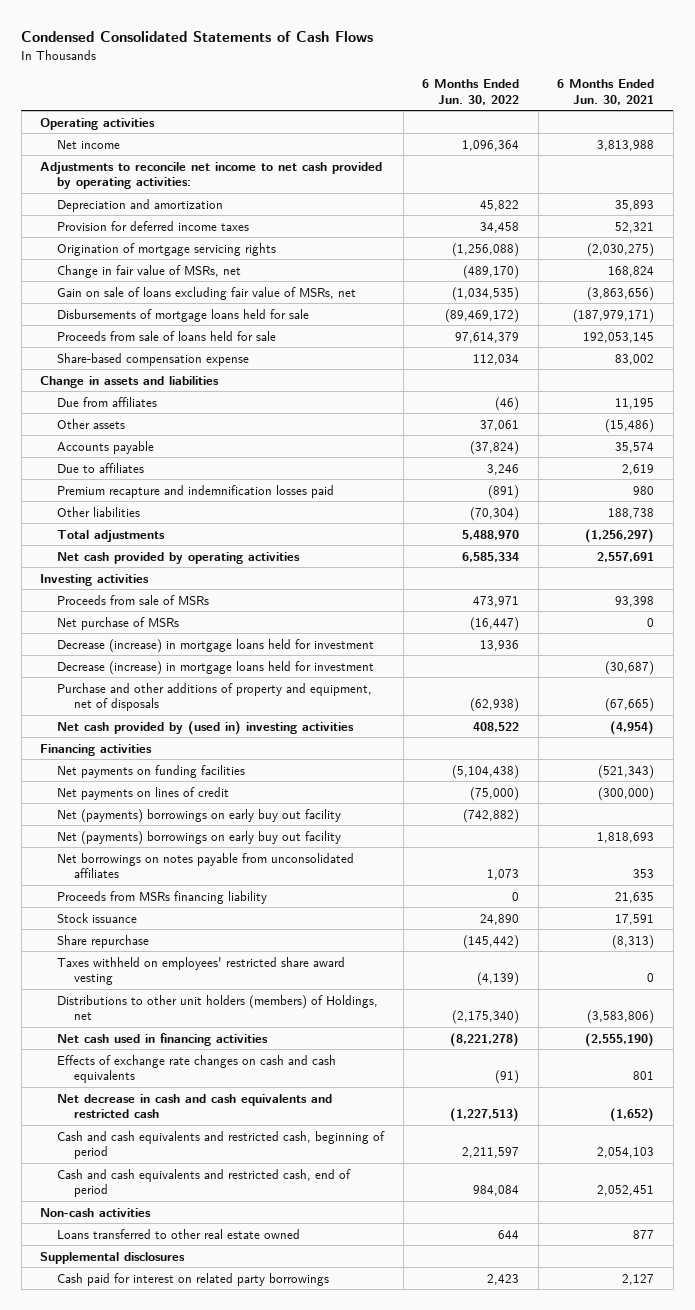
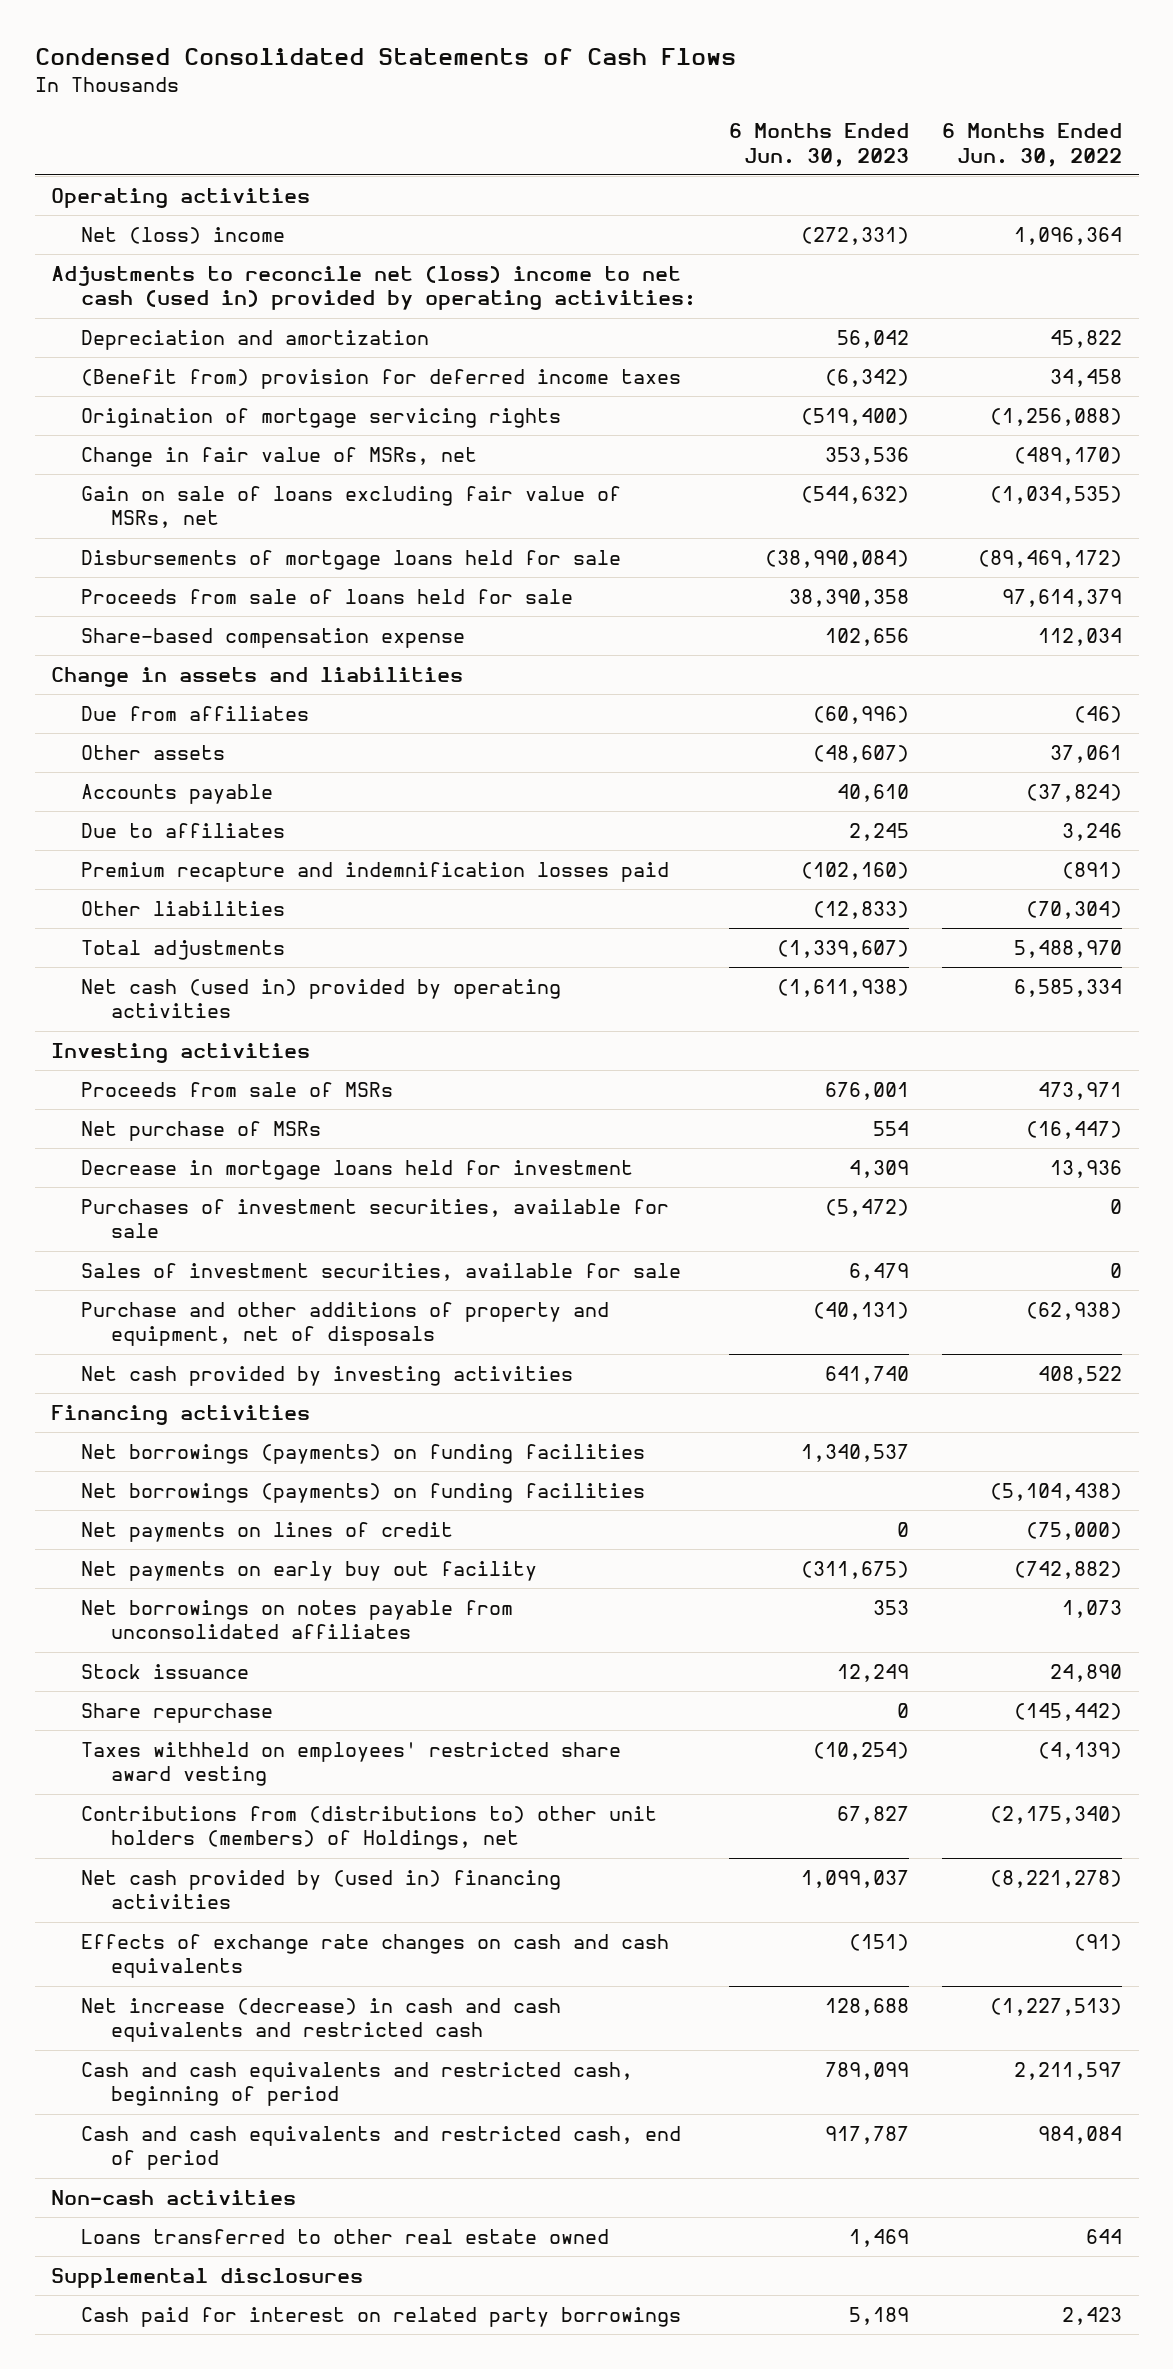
- | 6 Months Ended Jun. 30, 2022 | 6 Months Ended Jun. 30, 2021
+ | 6 Months Ended Jun. 30, 2023 | 6 Months Ended Jun. 30, 2022
- Net income | 1,096,364 | 3,813,988
- Adjustments to reconcile net income to net cash provided by operating activities:
+ Net (loss) income | (272,331) | 1,096,364
+ Adjustments to reconcile net (loss) income to net cash (used in) provided by operating activities:
- Provision for deferred income taxes | 34,458 | 52,321
+ (Benefit from) provision for deferred income taxes | (6,342) | 34,458
- Net cash provided by operating activities | 6,585,334 | 2,557,691
+ Net cash (used in) provided by operating activities | (1,611,938) | 6,585,334
- Decrease (increase) in mortgage loans held for investment | 13,936 |
- Decrease (increase) in mortgage loans held for investment | | (30,687)
+ Decrease in mortgage loans held for investment | 4,309 | 13,936
+ Purchases of investment securities, available for sale | (5,472) | 0
+ Sales of investment securities, available for sale | 6,479 | 0
- Net cash provided by (used in) investing activities | 408,522 | (4,954)
+ Net cash provided by investing activities | 641,740 | 408,522
- Net payments on funding facilities | (5,104,438) | (521,343)
+ Net borrowings (payments) on funding facilities | 1,340,537 |
+ Net borrowings (payments) on funding facilities | | (5,104,438)
- Net (payments) borrowings on early buy out facility | (742,882) |
- Net (payments) borrowings on early buy out facility | | 1,818,693
+ Net payments on early buy out facility | (311,675) | (742,882)
- Proceeds from MSRs financing liability | 0 | 21,635
- Distributions to other unit holders (members) of Holdings, net | (2,175,340) | (3,583,806)
- Net cash used in financing activities | (8,221,278) | (2,555,190)
+ Contributions from (distributions to) other unit holders (members) of Holdings, net | 67,827 | (2,175,340)
+ Net cash provided by (used in) financing activities | 1,099,037 | (8,221,278)
- Net decrease in cash and cash equivalents and restricted cash | (1,227,513) | (1,652)
+ Net increase (decrease) in cash and cash equivalents and restricted cash | 128,688 | (1,227,513)

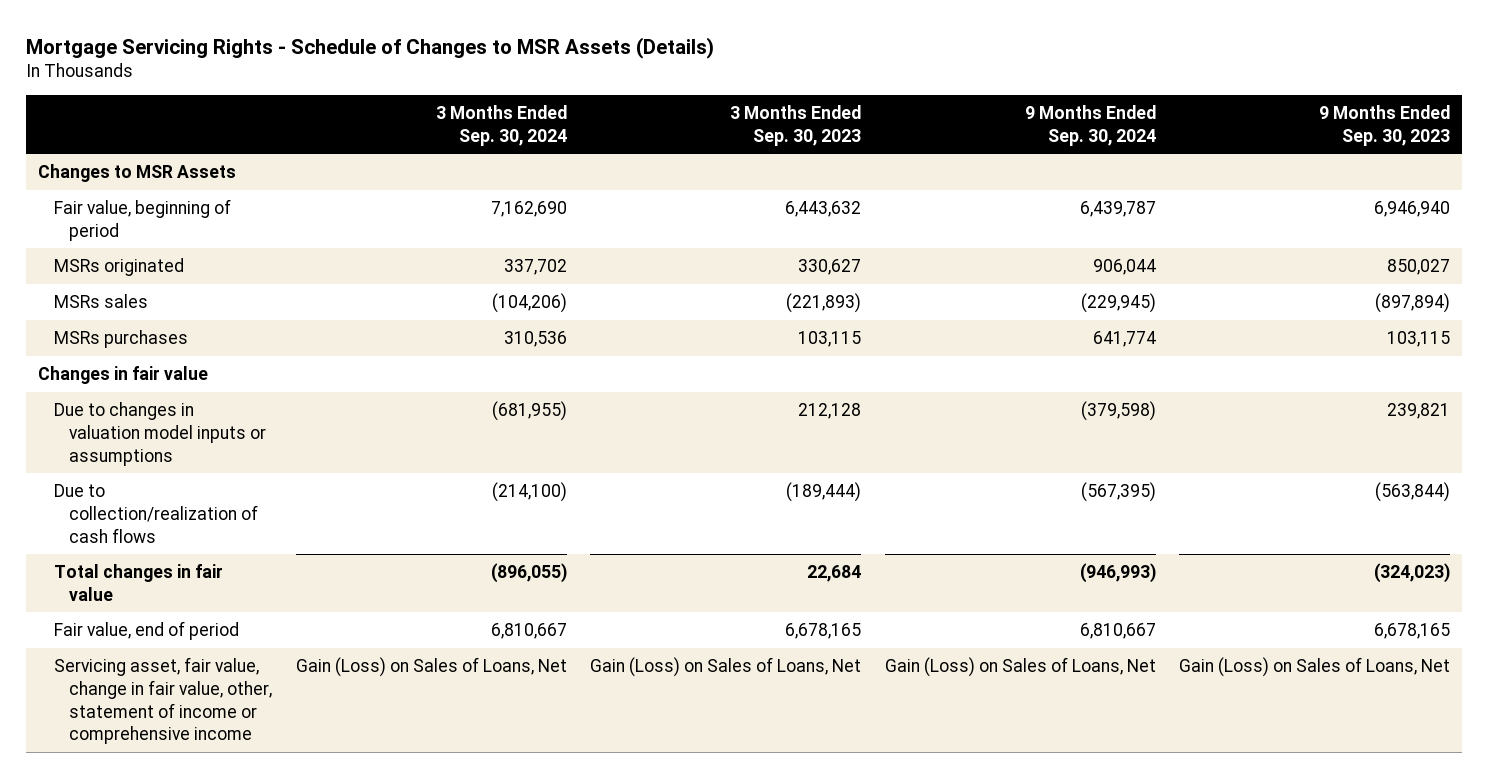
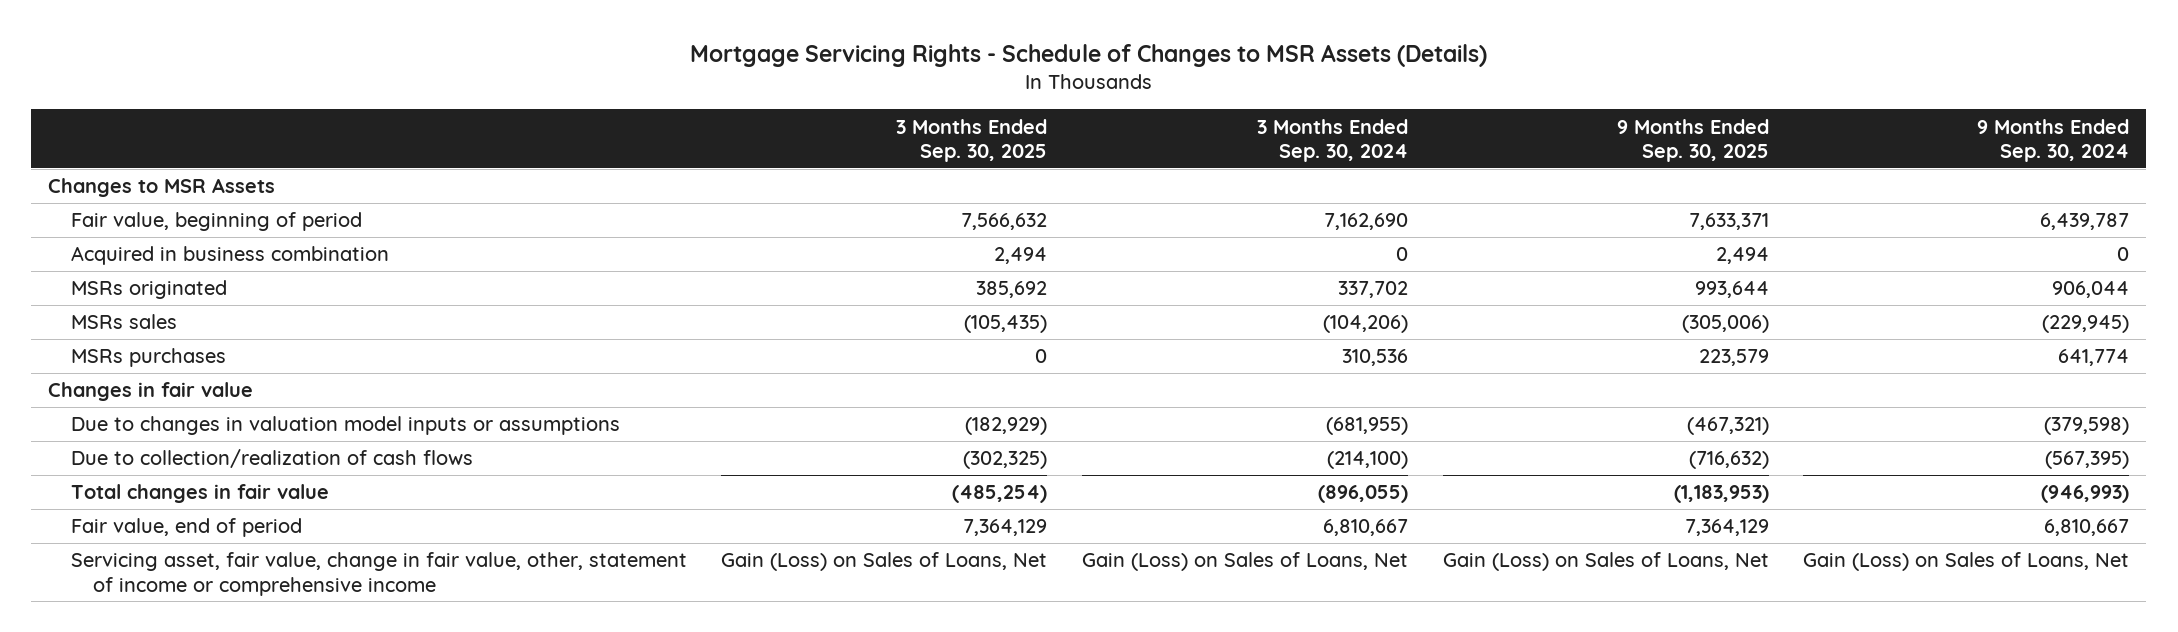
- | 3 Months Ended Sep. 30, 2024 | 3 Months Ended Sep. 30, 2023 | 9 Months Ended Sep. 30, 2024 | 9 Months Ended Sep. 30, 2023
+ | 3 Months Ended Sep. 30, 2025 | 3 Months Ended Sep. 30, 2024 | 9 Months Ended Sep. 30, 2025 | 9 Months Ended Sep. 30, 2024
+ Acquired in business combination | 2,494 | 0 | 2,494 | 0

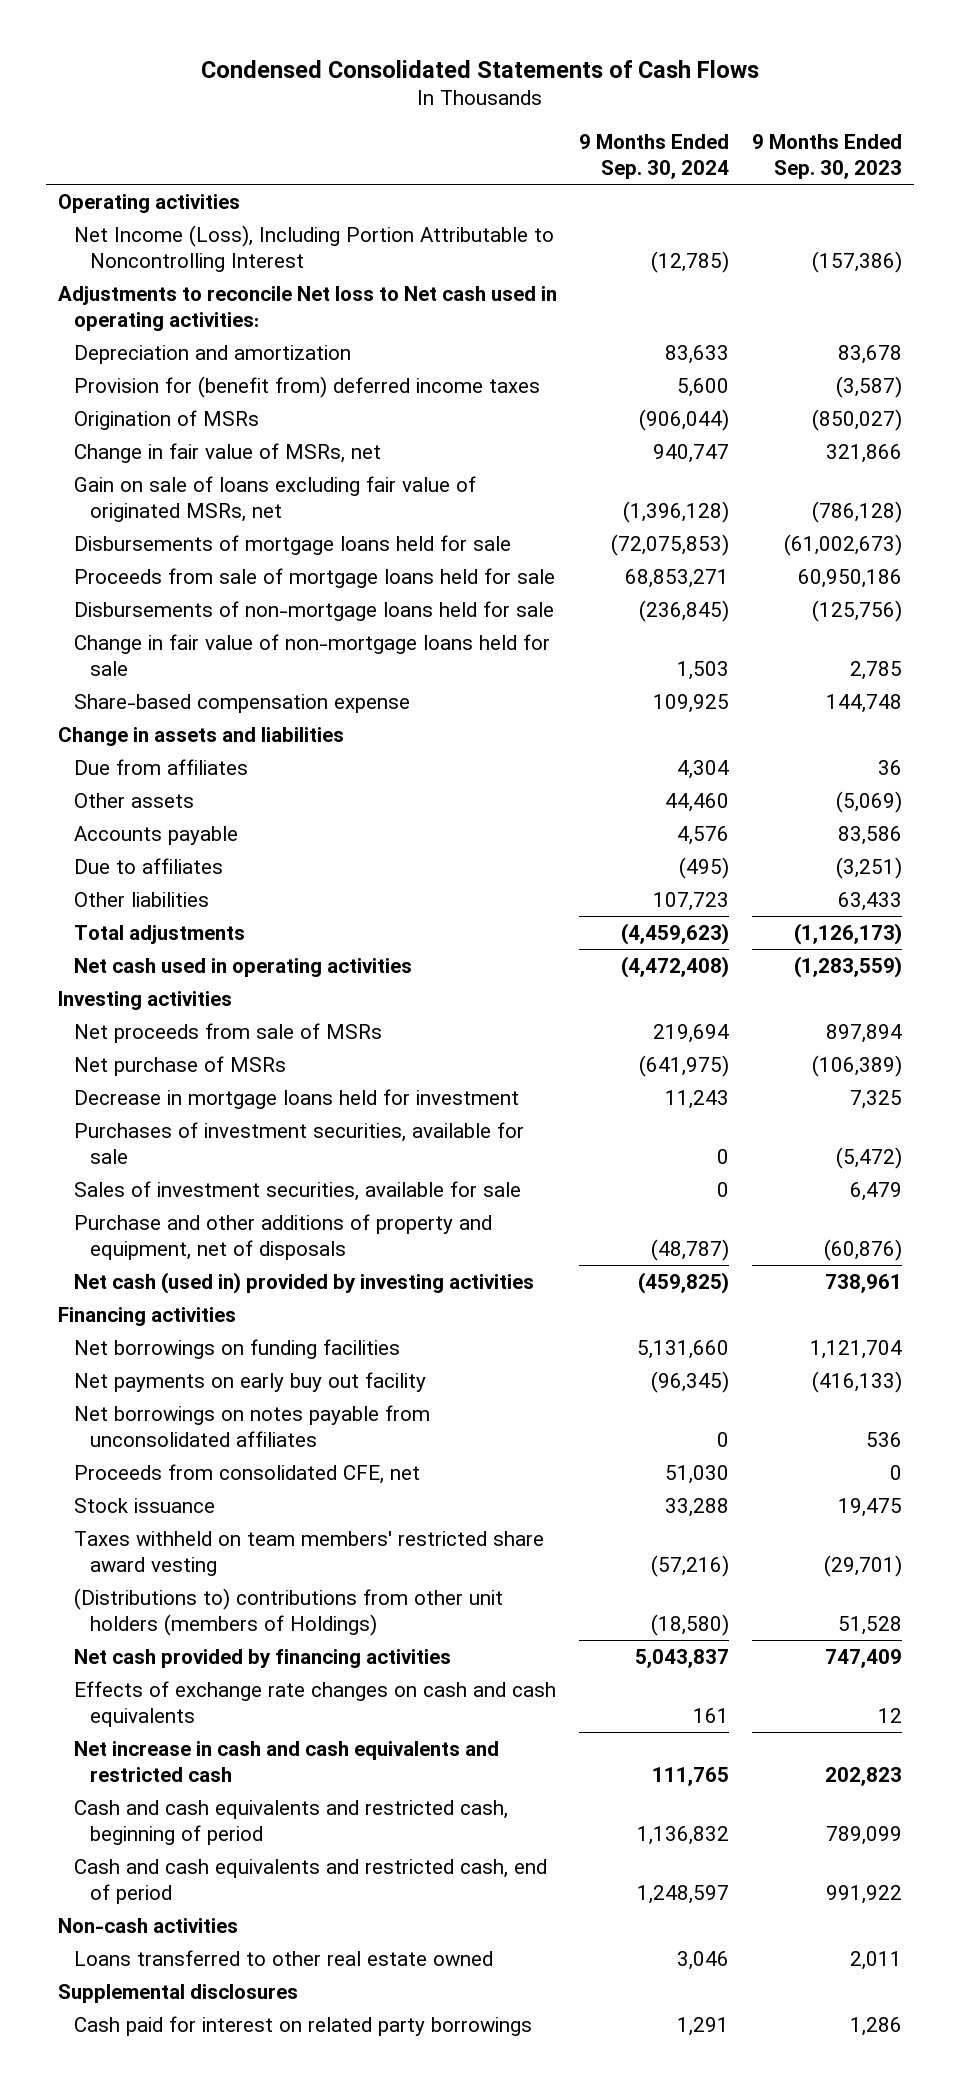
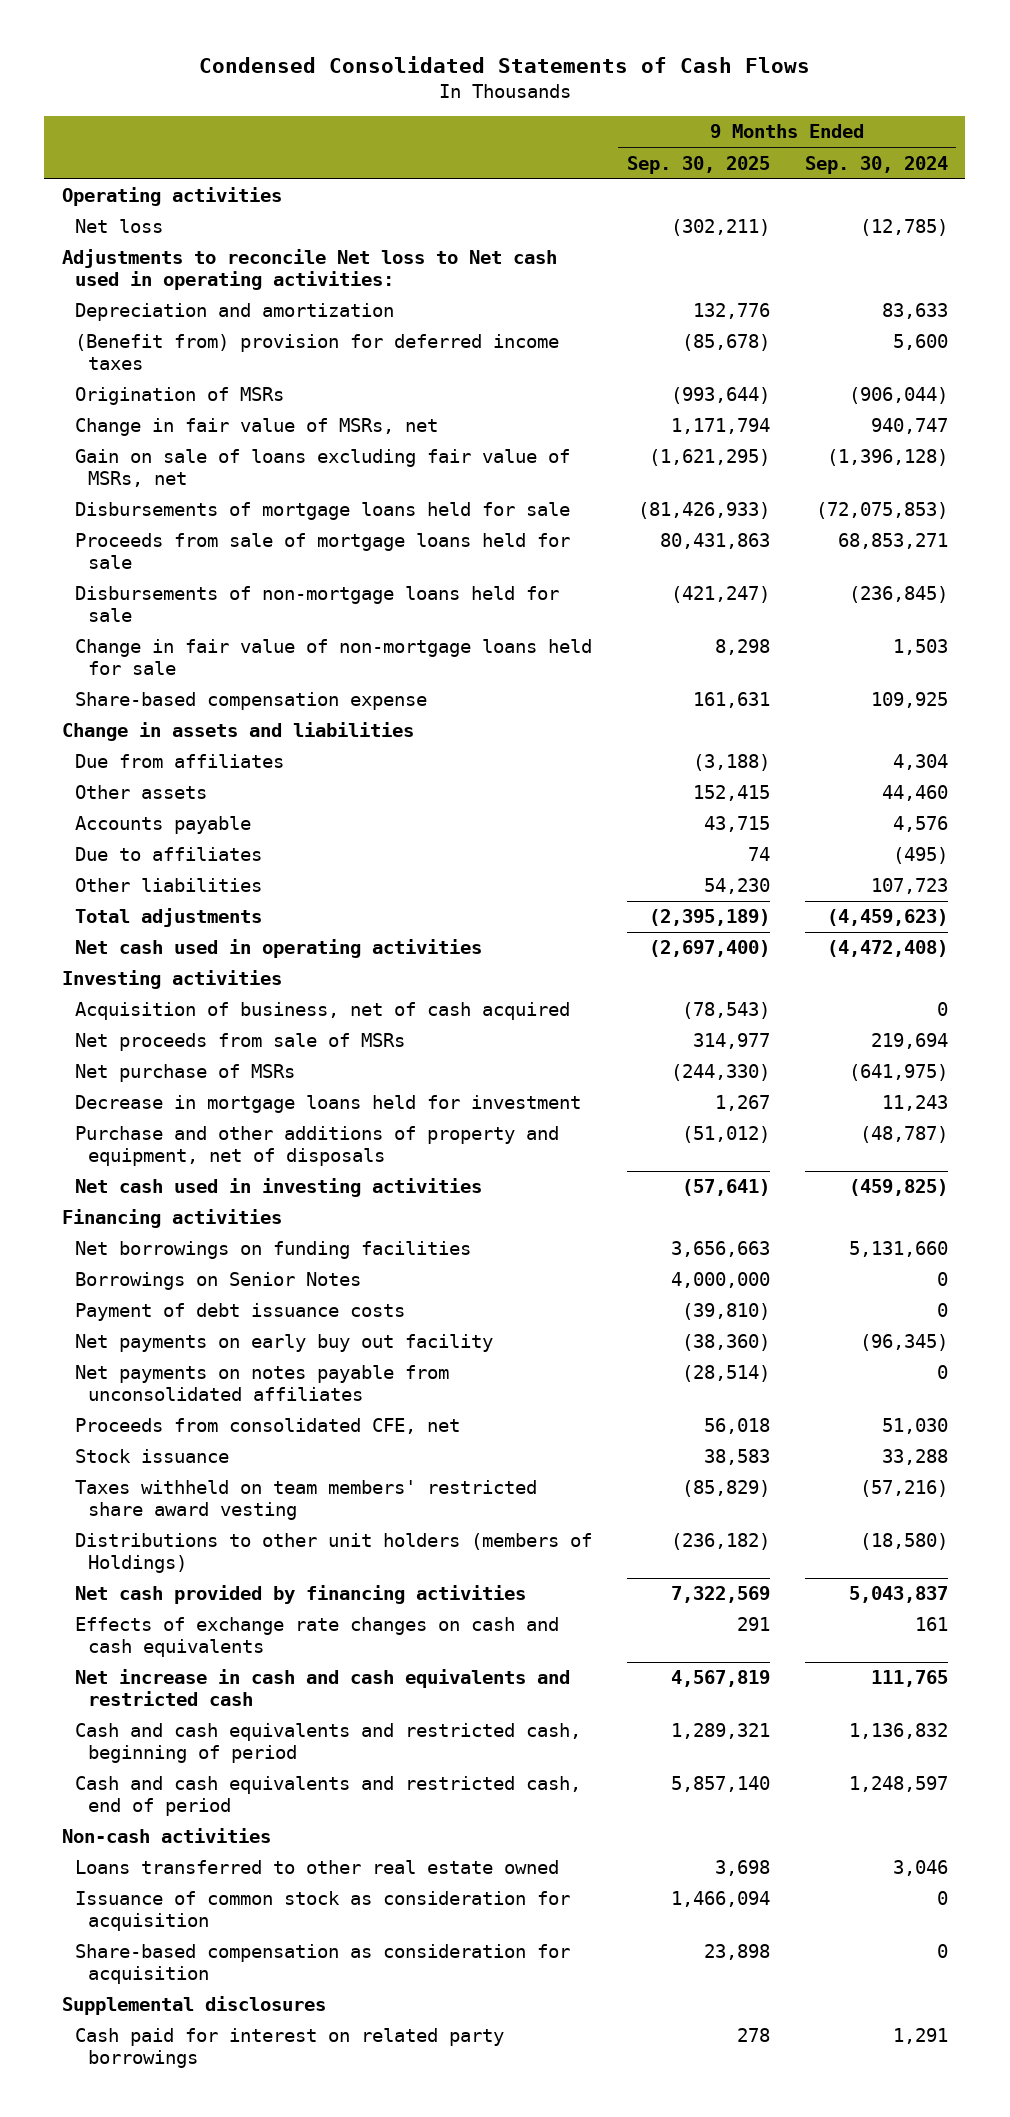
- | 9 Months Ended Sep. 30, 2024 | 9 Months Ended Sep. 30, 2023
+ | 9 Months Ended Sep. 30, 2025 | 9 Months Ended Sep. 30, 2024
- Net Income (Loss), Including Portion Attributable to Noncontrolling Interest | (12,785) | (157,386)
+ Net loss | (302,211) | (12,785)
- Provision for (benefit from) deferred income taxes | 5,600 | (3,587)
+ (Benefit from) provision for deferred income taxes | (85,678) | 5,600
- Gain on sale of loans excluding fair value of originated MSRs, net | (1,396,128) | (786,128)
+ Gain on sale of loans excluding fair value of MSRs, net | (1,621,295) | (1,396,128)
+ Acquisition of business, net of cash acquired | (78,543) | 0
- Purchases of investment securities, available for sale | 0 | (5,472)
- Sales of investment securities, available for sale | 0 | 6,479
- Net cash (used in) provided by investing activities | (459,825) | 738,961
+ Net cash used in investing activities | (57,641) | (459,825)
+ Borrowings on Senior Notes | 4,000,000 | 0
+ Payment of debt issuance costs | (39,810) | 0
- Net borrowings on notes payable from unconsolidated affiliates | 0 | 536
+ Net payments on notes payable from unconsolidated affiliates | (28,514) | 0
- (Distributions to) contributions from other unit holders (members of Holdings) | (18,580) | 51,528
+ Distributions to other unit holders (members of Holdings) | (236,182) | (18,580)
+ Issuance of common stock as consideration for acquisition | 1,466,094 | 0
+ Share-based compensation as consideration for acquisition | 23,898 | 0

